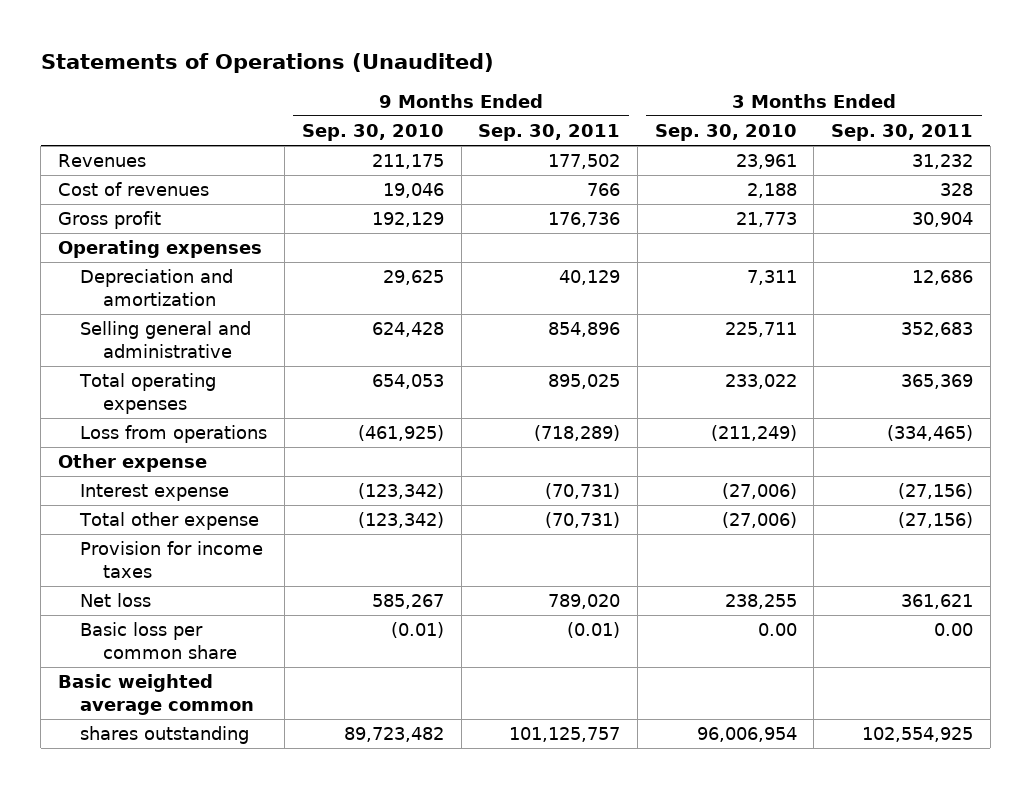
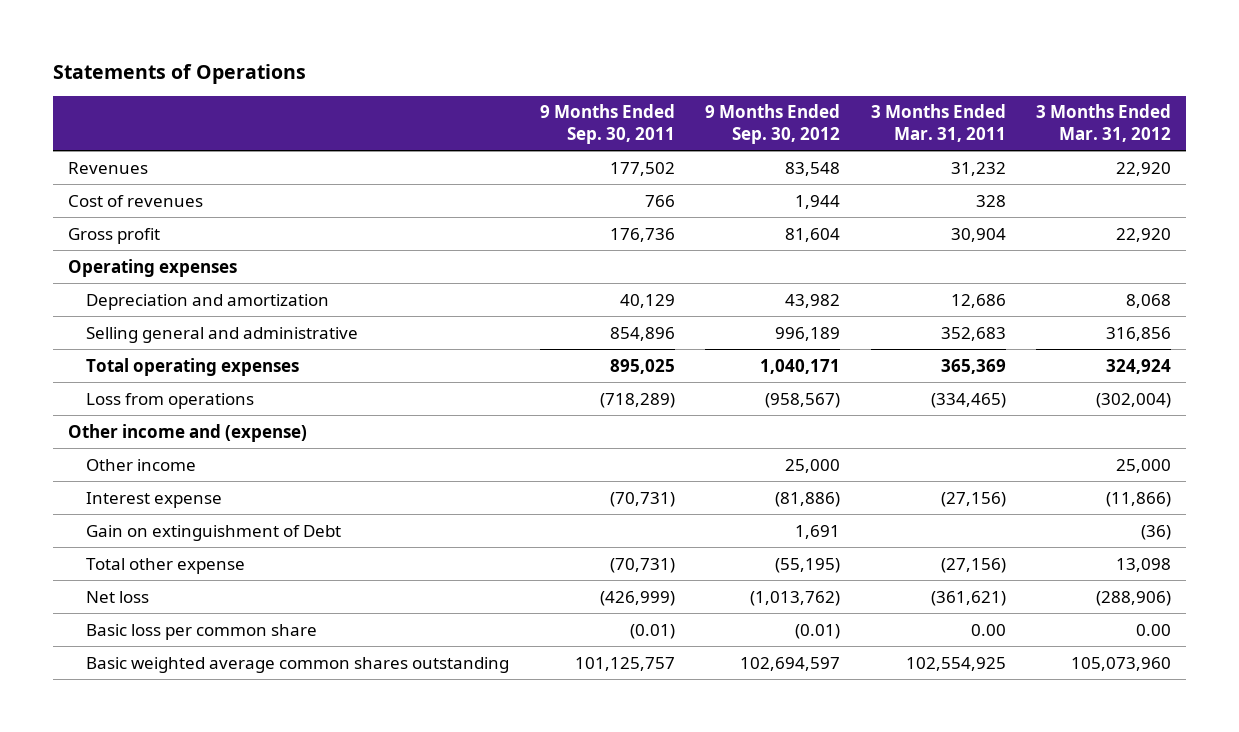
- Statements of Operations (Unaudited)
+ Statements of Operations
- | 9 Months Ended Sep. 30, 2010 | 9 Months Ended Sep. 30, 2011 | 3 Months Ended Sep. 30, 2010 | 3 Months Ended Sep. 30, 2011
+ | 9 Months Ended Sep. 30, 2011 | 9 Months Ended Sep. 30, 2012 | 3 Months Ended Mar. 31, 2011 | 3 Months Ended Mar. 31, 2012
- Other expense
+ Other income and (expense)
+ Other income | | 25,000 | | 25,000
+ Gain on extinguishment of Debt | | 1,691 | | (36)
- Provision for income taxes
- Net loss | 585,267 | 789,020 | 238,255 | 361,621
+ Net loss | (426,999) | (1,013,762) | (361,621) | (288,906)
- Basic weighted average common
- shares outstanding | 89,723,482 | 101,125,757 | 96,006,954 | 102,554,925
+ Basic weighted average common shares outstanding | 101,125,757 | 102,694,597 | 102,554,925 | 105,073,960

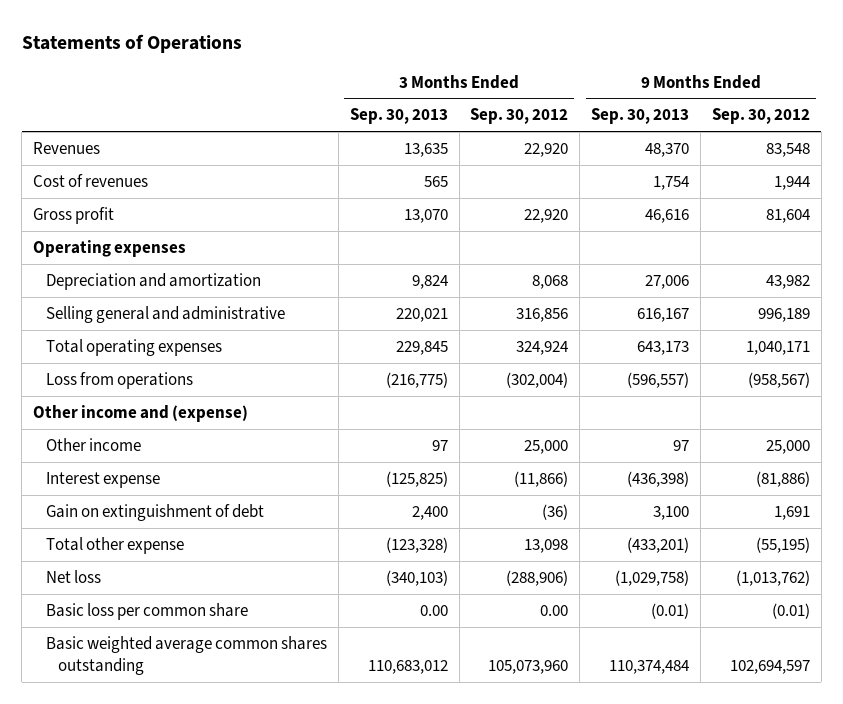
- | 9 Months Ended Sep. 30, 2011 | 9 Months Ended Sep. 30, 2012 | 3 Months Ended Mar. 31, 2011 | 3 Months Ended Mar. 31, 2012
+ | 3 Months Ended Sep. 30, 2013 | 3 Months Ended Sep. 30, 2012 | 9 Months Ended Sep. 30, 2013 | 9 Months Ended Sep. 30, 2012
- Gain on extinguishment of Debt | | 1,691 | | (36)
+ Gain on extinguishment of debt | 2,400 | (36) | 3,100 | 1,691

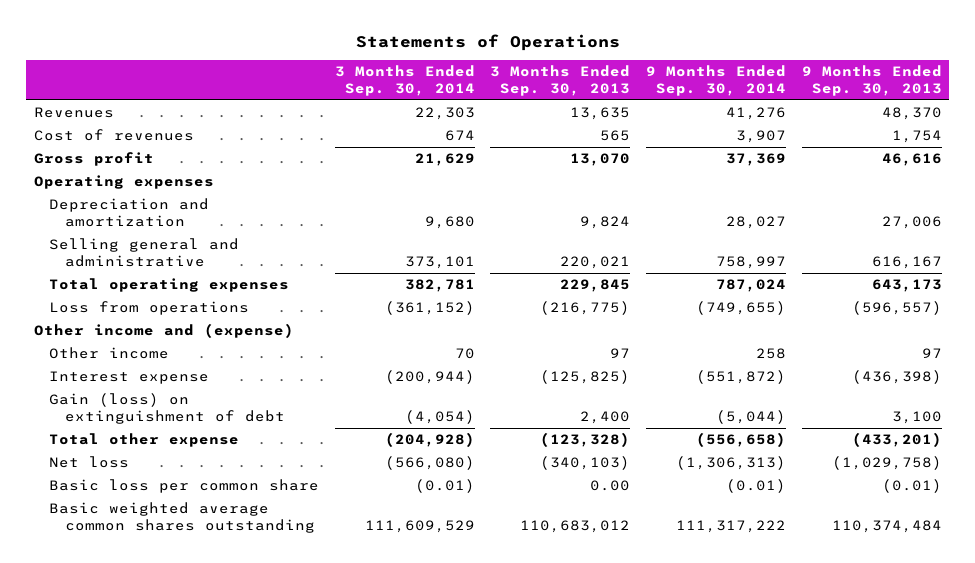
- | 3 Months Ended Sep. 30, 2013 | 3 Months Ended Sep. 30, 2012 | 9 Months Ended Sep. 30, 2013 | 9 Months Ended Sep. 30, 2012
+ | 3 Months Ended Sep. 30, 2014 | 3 Months Ended Sep. 30, 2013 | 9 Months Ended Sep. 30, 2014 | 9 Months Ended Sep. 30, 2013
- Gain on extinguishment of debt | 2,400 | (36) | 3,100 | 1,691
+ Gain (loss) on extinguishment of debt | (4,054) | 2,400 | (5,044) | 3,100

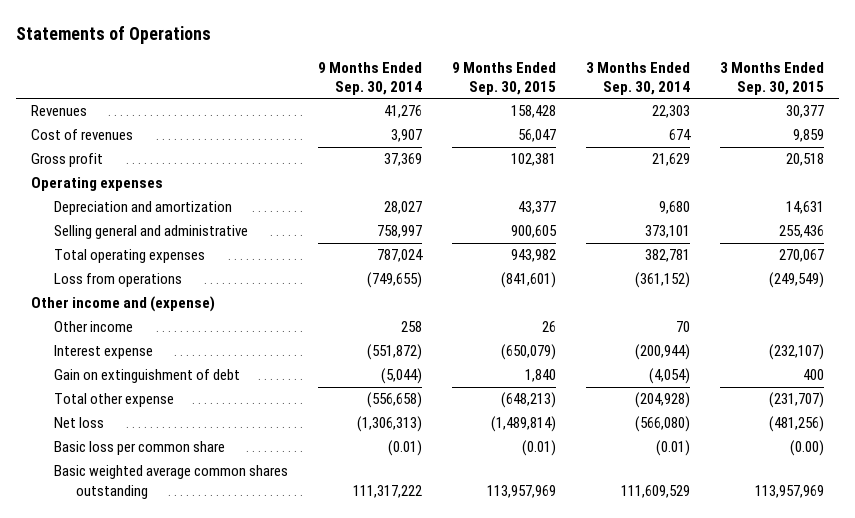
- | 3 Months Ended Sep. 30, 2014 | 3 Months Ended Sep. 30, 2013 | 9 Months Ended Sep. 30, 2014 | 9 Months Ended Sep. 30, 2013
+ | 9 Months Ended Sep. 30, 2014 | 9 Months Ended Sep. 30, 2015 | 3 Months Ended Sep. 30, 2014 | 3 Months Ended Sep. 30, 2015
- Gain (loss) on extinguishment of debt | (4,054) | 2,400 | (5,044) | 3,100
+ Gain on extinguishment of debt | (5,044) | 1,840 | (4,054) | 400

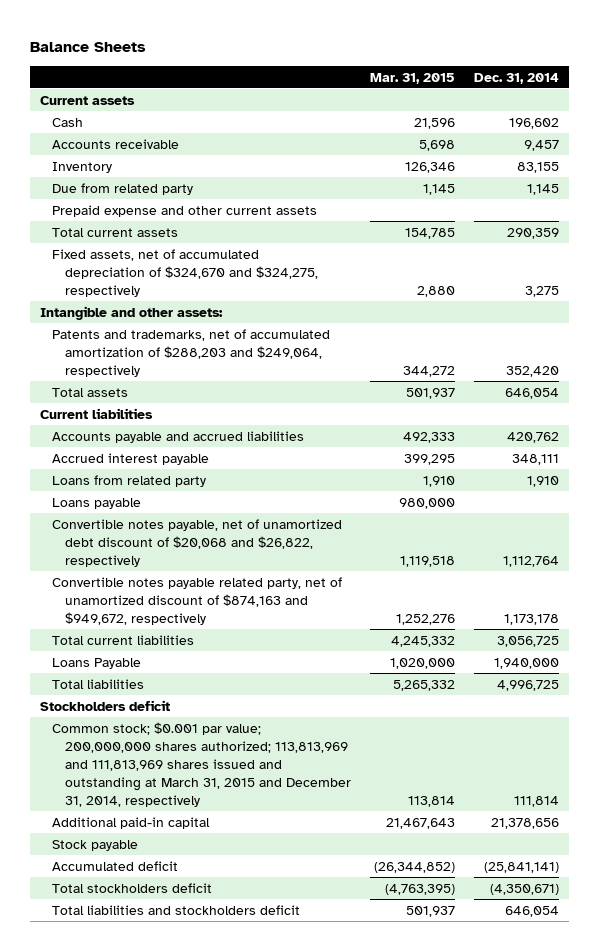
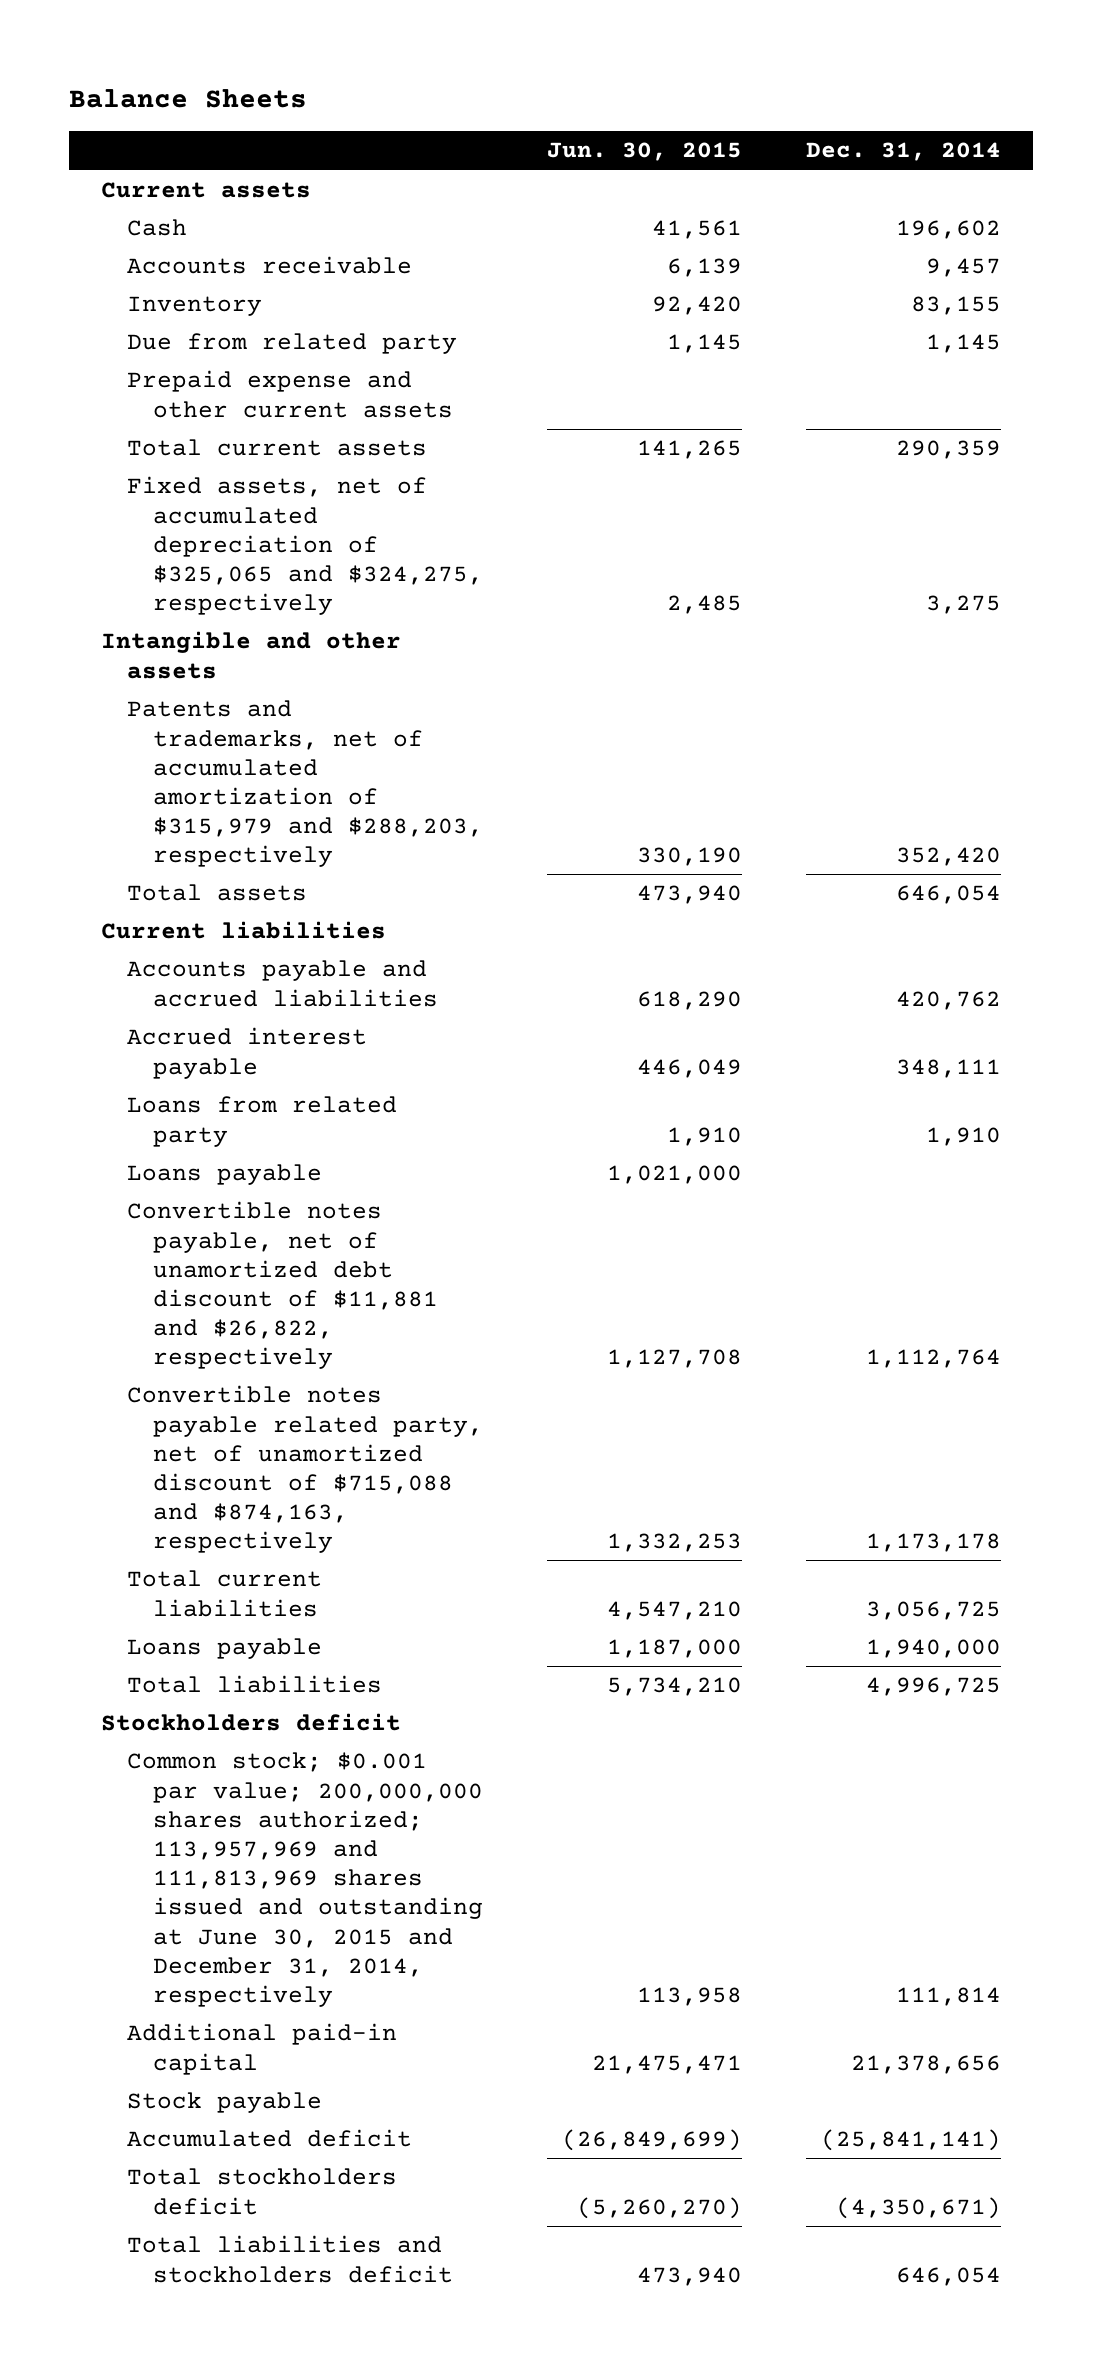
- | Mar. 31, 2015 | Dec. 31, 2014
+ | Jun. 30, 2015 | Dec. 31, 2014
- Fixed assets, net of accumulated depreciation of $324,670 and $324,275, respectively | 2,880 | 3,275
- Intangible and other assets:
- Patents and trademarks, net of accumulated amortization of $288,203 and $249,064, respectively | 344,272 | 352,420
+ Fixed assets, net of accumulated depreciation of $325,065 and $324,275, respectively | 2,485 | 3,275
+ Intangible and other assets
+ Patents and trademarks, net of accumulated amortization of $315,979 and $288,203, respectively | 330,190 | 352,420
- Convertible notes payable, net of unamortized debt discount of $20,068 and $26,822, respectively | 1,119,518 | 1,112,764
- Convertible notes payable related party, net of unamortized discount of $874,163 and $949,672, respectively | 1,252,276 | 1,173,178
+ Convertible notes payable, net of unamortized debt discount of $11,881 and $26,822, respectively | 1,127,708 | 1,112,764
+ Convertible notes payable related party, net of unamortized discount of $715,088 and $874,163, respectively | 1,332,253 | 1,173,178
- Loans Payable | 1,020,000 | 1,940,000
+ Loans payable | 1,187,000 | 1,940,000
- Common stock; $0.001 par value; 200,000,000 shares authorized; 113,813,969 and 111,813,969 shares issued and outstanding at March 31, 2015 and December 31, 2014, respectively | 113,814 | 111,814
+ Common stock; $0.001 par value; 200,000,000 shares authorized; 113,957,969 and 111,813,969 shares issued and outstanding at June 30, 2015 and December 31, 2014, respectively | 113,958 | 111,814

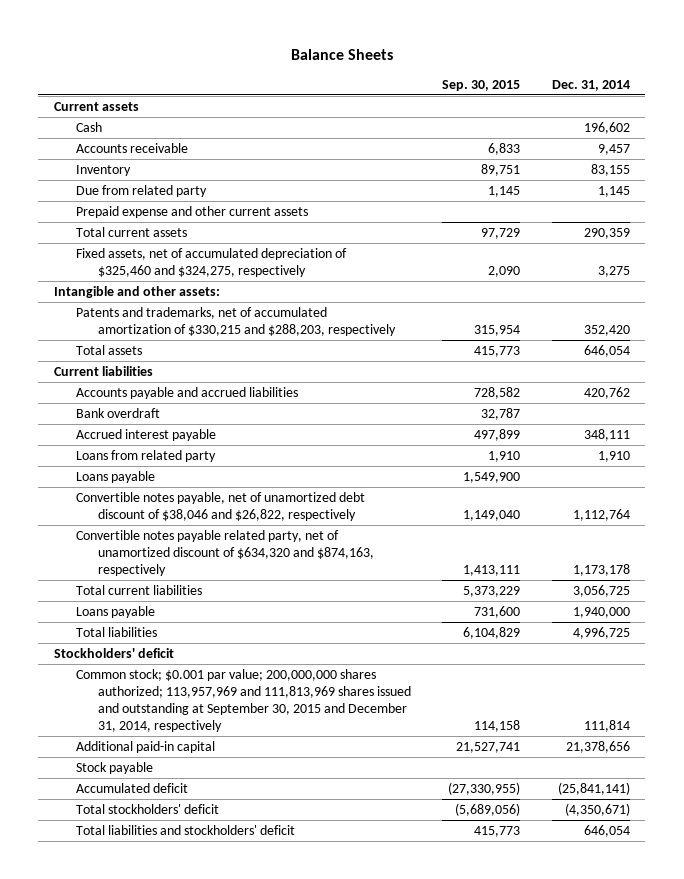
- | Jun. 30, 2015 | Dec. 31, 2014
+ | Sep. 30, 2015 | Dec. 31, 2014
- Fixed assets, net of accumulated depreciation of $325,065 and $324,275, respectively | 2,485 | 3,275
- Intangible and other assets
- Patents and trademarks, net of accumulated amortization of $315,979 and $288,203, respectively | 330,190 | 352,420
+ Fixed assets, net of accumulated depreciation of $325,460 and $324,275, respectively | 2,090 | 3,275
+ Intangible and other assets:
+ Patents and trademarks, net of accumulated amortization of $330,215 and $288,203, respectively | 315,954 | 352,420
+ Bank overdraft | 32,787 |
- Convertible notes payable, net of unamortized debt discount of $11,881 and $26,822, respectively | 1,127,708 | 1,112,764
- Convertible notes payable related party, net of unamortized discount of $715,088 and $874,163, respectively | 1,332,253 | 1,173,178
+ Convertible notes payable, net of unamortized debt discount of $38,046 and $26,822, respectively | 1,149,040 | 1,112,764
+ Convertible notes payable related party, net of unamortized discount of $634,320 and $874,163, respectively | 1,413,111 | 1,173,178
- Stockholders deficit
- Common stock; $0.001 par value; 200,000,000 shares authorized; 113,957,969 and 111,813,969 shares issued and outstanding at June 30, 2015 and December 31, 2014, respectively | 113,958 | 111,814
+ Stockholders' deficit
+ Common stock; $0.001 par value; 200,000,000 shares authorized; 113,957,969 and 111,813,969 shares issued and outstanding at September 30, 2015 and December 31, 2014, respectively | 114,158 | 111,814
- Total stockholders deficit | (5,260,270) | (4,350,671)
- Total liabilities and stockholders deficit | 473,940 | 646,054
+ Total stockholders' deficit | (5,689,056) | (4,350,671)
+ Total liabilities and stockholders' deficit | 415,773 | 646,054

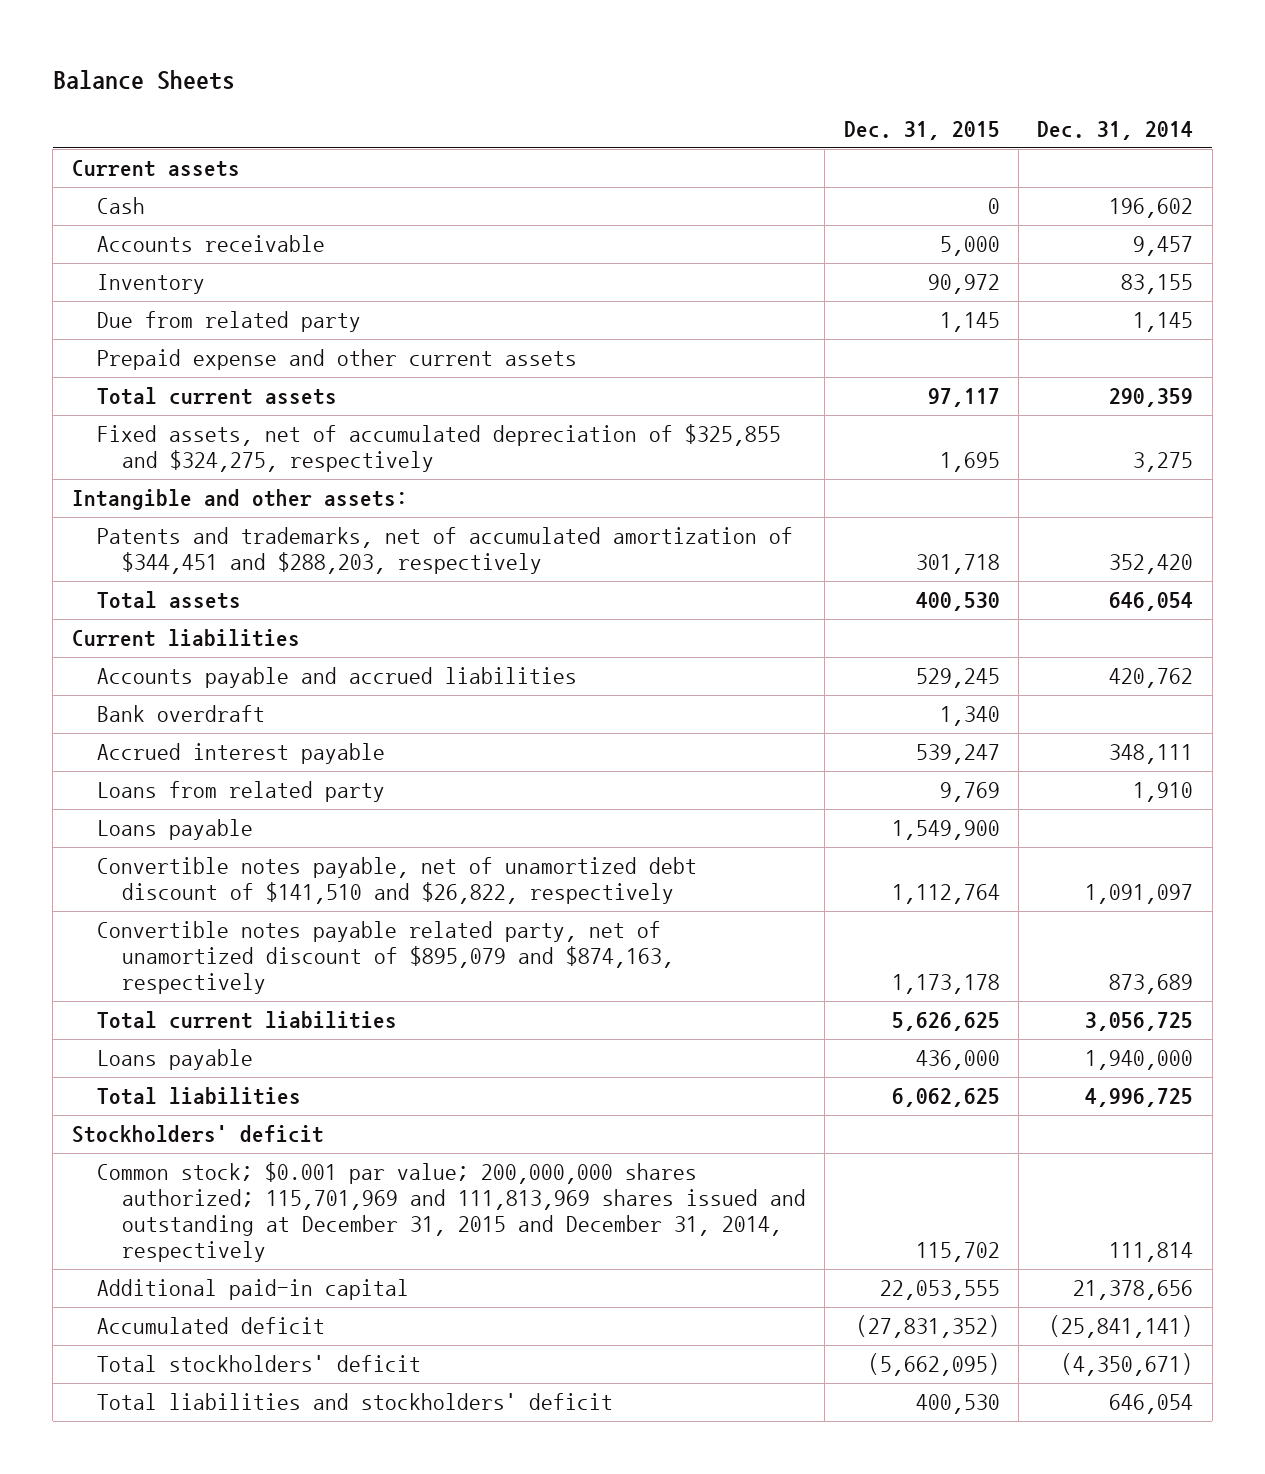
- | Sep. 30, 2015 | Dec. 31, 2014
+ | Dec. 31, 2015 | Dec. 31, 2014
- Fixed assets, net of accumulated depreciation of $325,460 and $324,275, respectively | 2,090 | 3,275
+ Fixed assets, net of accumulated depreciation of $325,855 and $324,275, respectively | 1,695 | 3,275
- Patents and trademarks, net of accumulated amortization of $330,215 and $288,203, respectively | 315,954 | 352,420
+ Patents and trademarks, net of accumulated amortization of $344,451 and $288,203, respectively | 301,718 | 352,420
- Convertible notes payable, net of unamortized debt discount of $38,046 and $26,822, respectively | 1,149,040 | 1,112,764
- Convertible notes payable related party, net of unamortized discount of $634,320 and $874,163, respectively | 1,413,111 | 1,173,178
+ Convertible notes payable, net of unamortized debt discount of $141,510 and $26,822, respectively | 1,112,764 | 1,091,097
+ Convertible notes payable related party, net of unamortized discount of $895,079 and $874,163, respectively | 1,173,178 | 873,689
- Common stock; $0.001 par value; 200,000,000 shares authorized; 113,957,969 and 111,813,969 shares issued and outstanding at September 30, 2015 and December 31, 2014, respectively | 114,158 | 111,814
+ Common stock; $0.001 par value; 200,000,000 shares authorized; 115,701,969 and 111,813,969 shares issued and outstanding at December 31, 2015 and December 31, 2014, respectively | 115,702 | 111,814
- Stock payable

